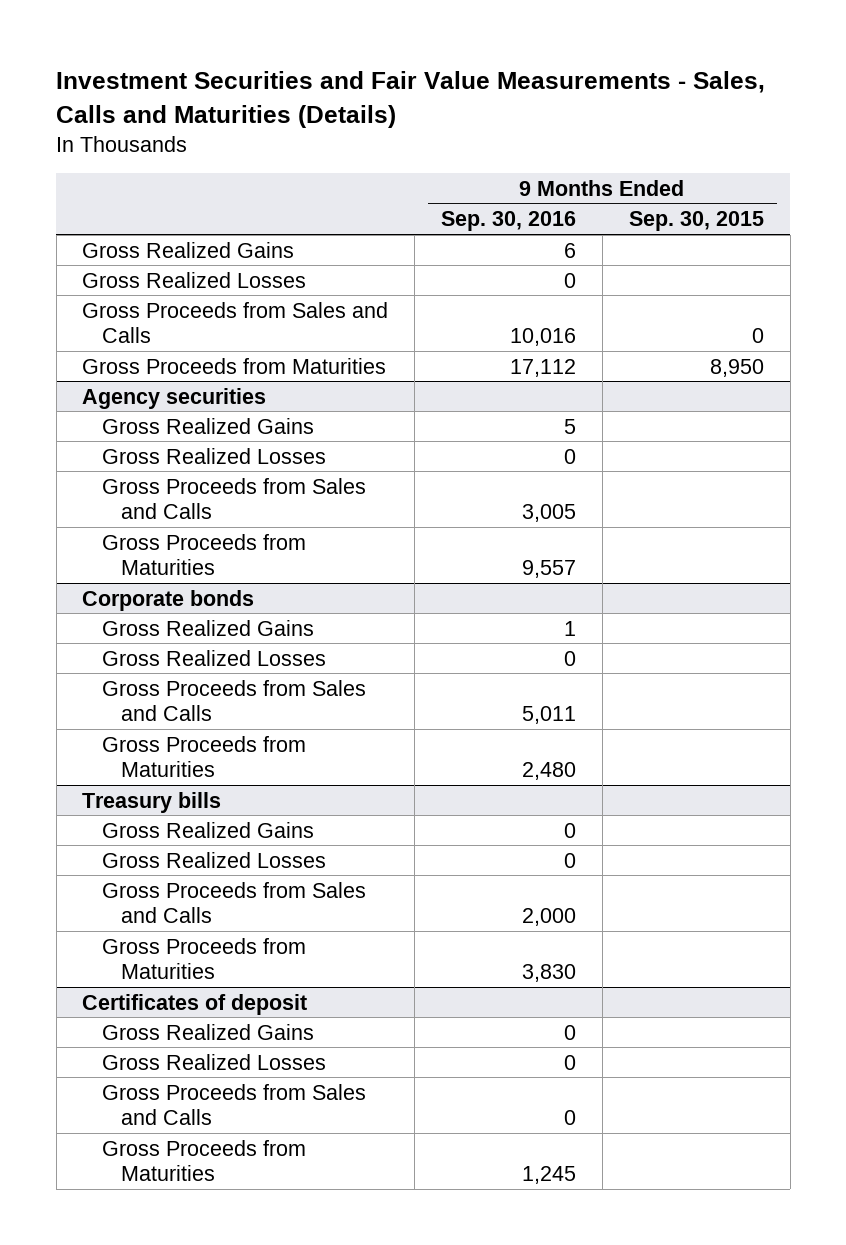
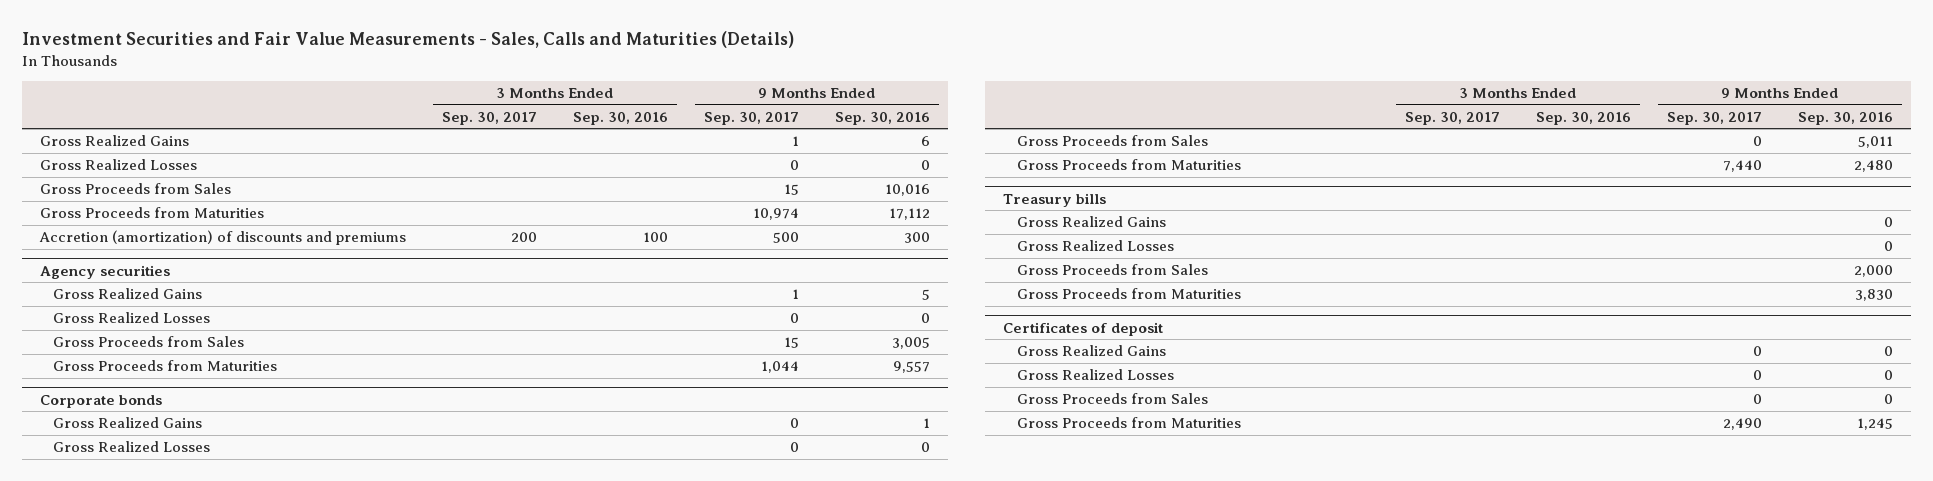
- | 9 Months Ended Sep. 30, 2016 | 9 Months Ended Sep. 30, 2015
+ | 3 Months Ended Sep. 30, 2017 | 3 Months Ended Sep. 30, 2016 | 9 Months Ended Sep. 30, 2017 | 9 Months Ended Sep. 30, 2016
- Gross Proceeds from Sales and Calls | 10,016 | 0
+ Gross Proceeds from Sales | | | 15 | 10,016
+ Accretion (amortization) of discounts and premiums | 200 | 100 | 500 | 300
@ Agency securities
- Gross Proceeds from Sales and Calls | 3,005 |
+ Gross Proceeds from Sales | | | 15 | 3,005
@ Corporate bonds
- Gross Proceeds from Sales and Calls | 5,011 |
+ Gross Proceeds from Sales | | | 0 | 5,011
@ Treasury bills
- Gross Proceeds from Sales and Calls | 2,000 |
+ Gross Proceeds from Sales | | | | 2,000
@ Certificates of deposit
- Gross Proceeds from Sales and Calls | 0 |
+ Gross Proceeds from Sales | | | 0 | 0

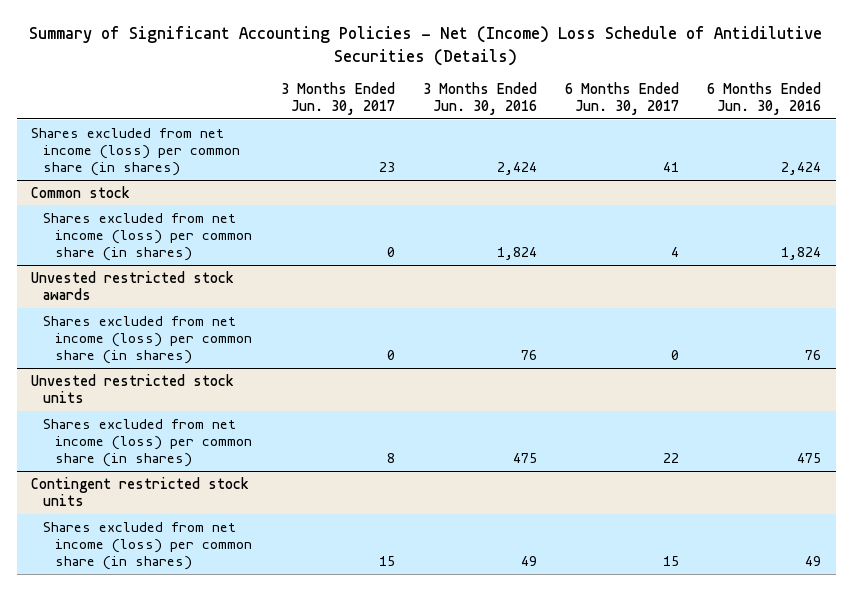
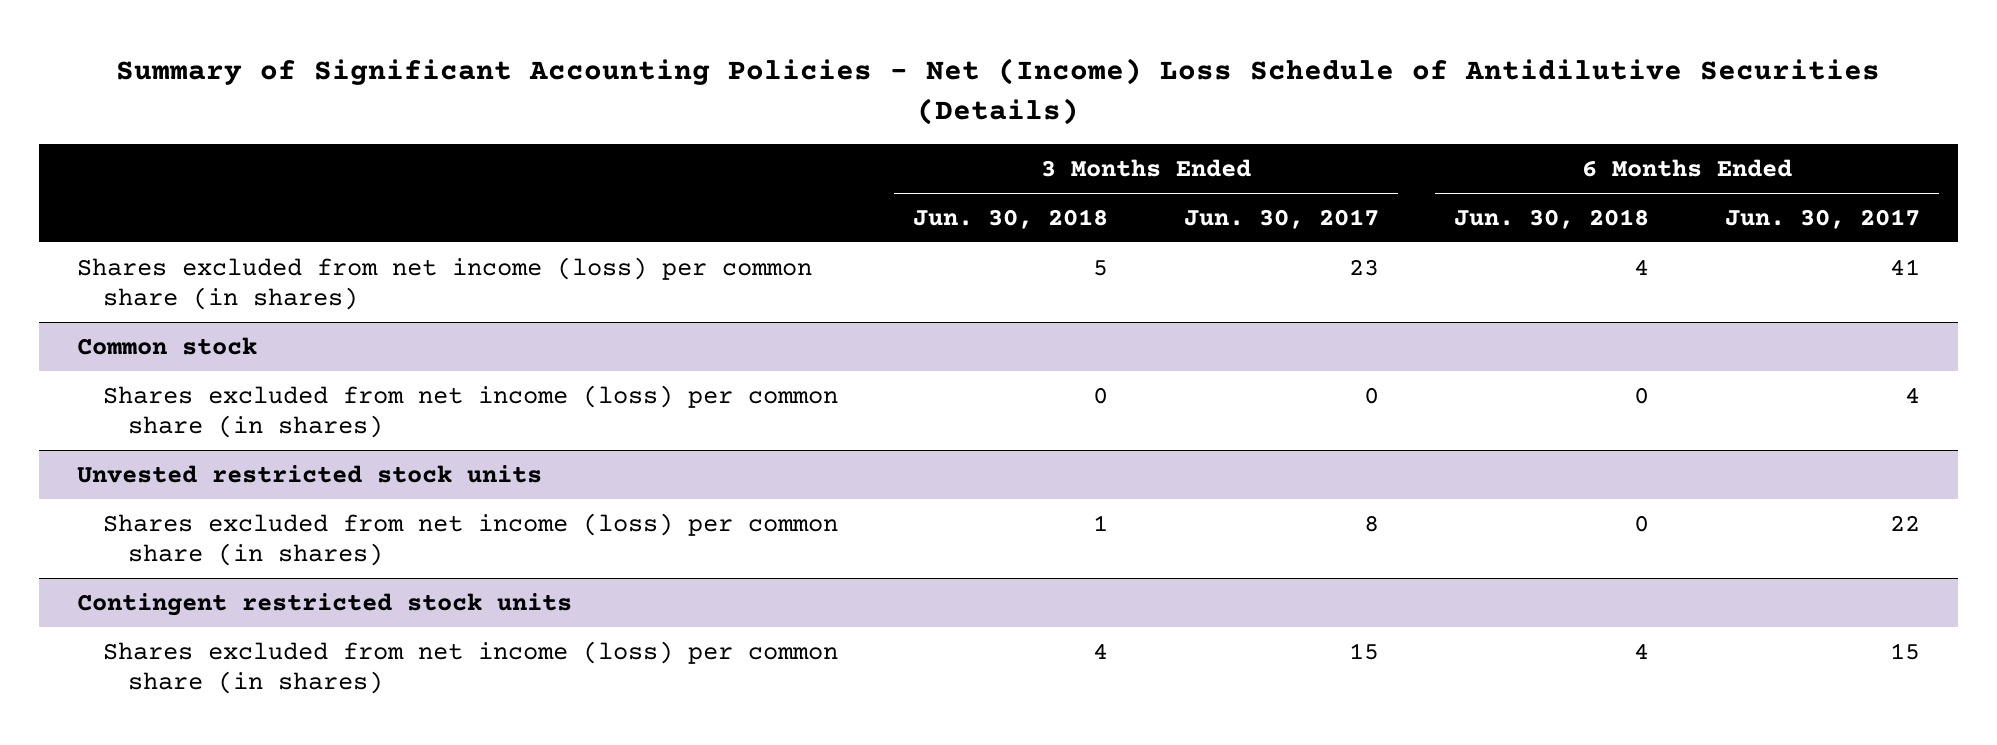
- | 3 Months Ended Jun. 30, 2017 | 3 Months Ended Jun. 30, 2016 | 6 Months Ended Jun. 30, 2017 | 6 Months Ended Jun. 30, 2016
+ | 3 Months Ended Jun. 30, 2018 | 3 Months Ended Jun. 30, 2017 | 6 Months Ended Jun. 30, 2018 | 6 Months Ended Jun. 30, 2017
- Unvested restricted stock awards
- Shares excluded from net income (loss) per common share (in shares) | 0 | 76 | 0 | 76

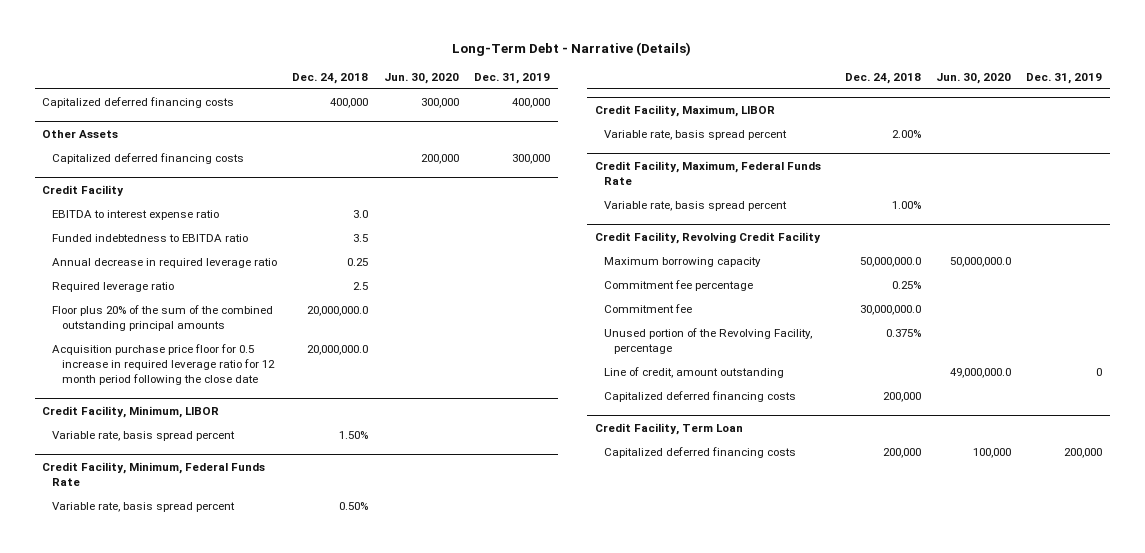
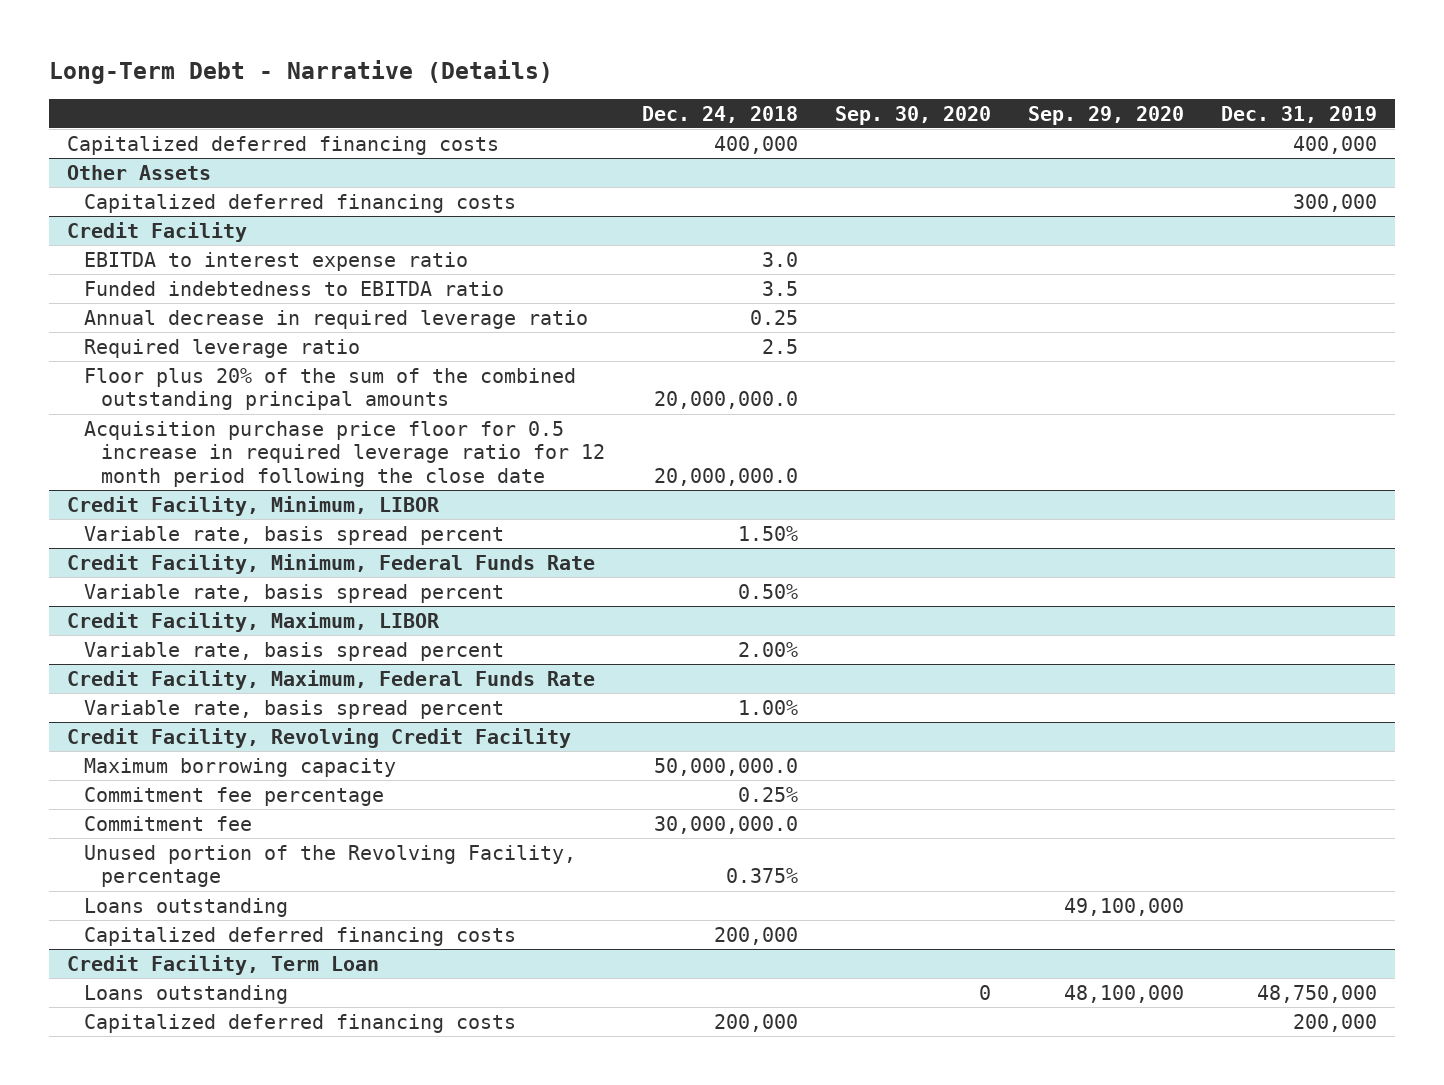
- | Dec. 24, 2018 | Jun. 30, 2020 | Dec. 31, 2019
+ | Dec. 24, 2018 | Sep. 30, 2020 | Sep. 29, 2020 | Dec. 31, 2019
@ Credit Facility, Revolving Credit Facility
- Line of credit, amount outstanding | | 49,000,000.0 | 0
+ Loans outstanding | | | 49,100,000 |
@ Credit Facility, Term Loan
+ Loans outstanding | | 0 | 48,100,000 | 48,750,000

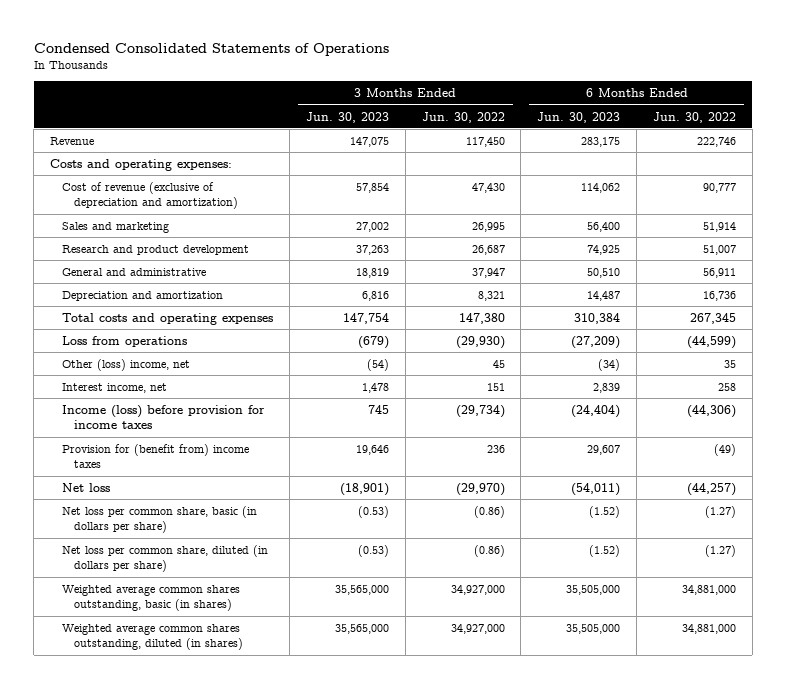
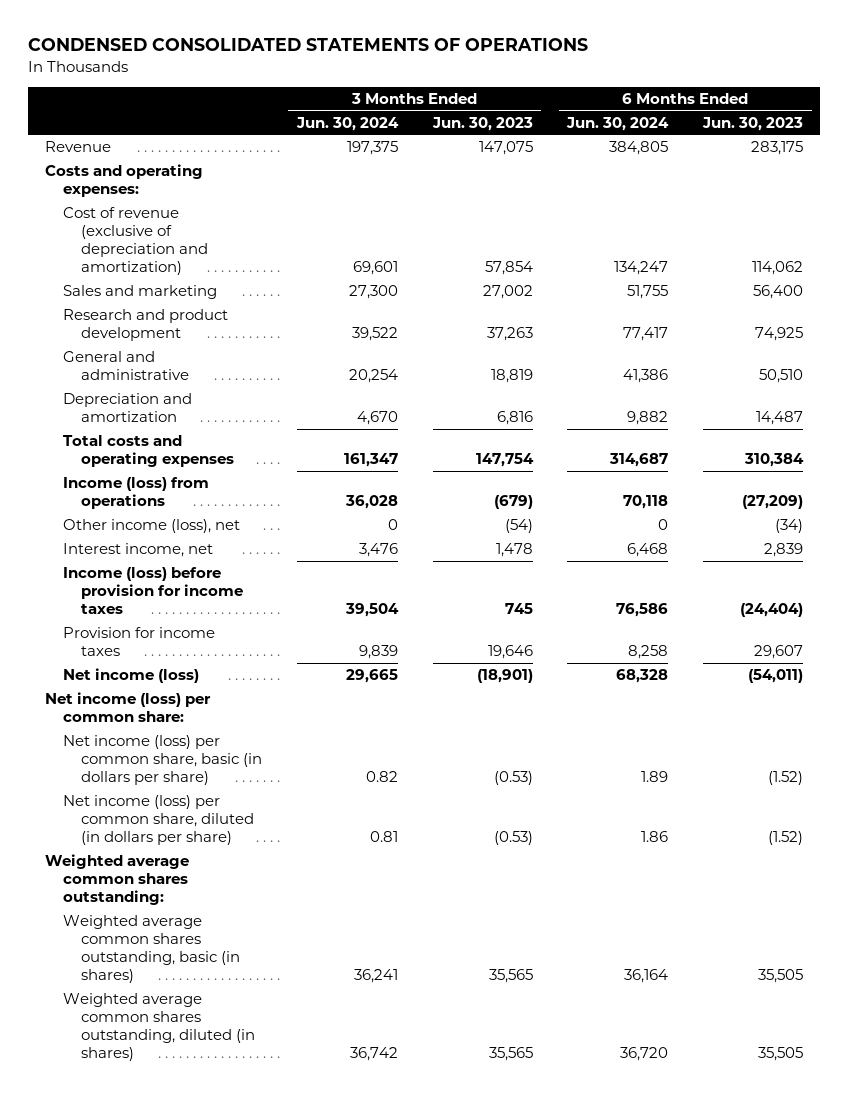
- Condensed Consolidated Statements of Operations
+ CONDENSED CONSOLIDATED STATEMENTS OF OPERATIONS
- | 3 Months Ended Jun. 30, 2023 | 3 Months Ended Jun. 30, 2022 | 6 Months Ended Jun. 30, 2023 | 6 Months Ended Jun. 30, 2022
+ | 3 Months Ended Jun. 30, 2024 | 3 Months Ended Jun. 30, 2023 | 6 Months Ended Jun. 30, 2024 | 6 Months Ended Jun. 30, 2023
- Loss from operations | (679) | (29,930) | (27,209) | (44,599)
- Other (loss) income, net | (54) | 45 | (34) | 35
+ Income (loss) from operations | 36,028 | (679) | 70,118 | (27,209)
+ Other income (loss), net | 0 | (54) | 0 | (34)
- Provision for (benefit from) income taxes | 19,646 | 236 | 29,607 | (49)
- Net loss | (18,901) | (29,970) | (54,011) | (44,257)
- Net loss per common share, basic (in dollars per share) | (0.53) | (0.86) | (1.52) | (1.27)
- Net loss per common share, diluted (in dollars per share) | (0.53) | (0.86) | (1.52) | (1.27)
- Weighted average common shares outstanding, basic (in shares) | 35,565,000 | 34,927,000 | 35,505,000 | 34,881,000
- Weighted average common shares outstanding, diluted (in shares) | 35,565,000 | 34,927,000 | 35,505,000 | 34,881,000
+ Provision for income taxes | 9,839 | 19,646 | 8,258 | 29,607
+ Net income (loss) | 29,665 | (18,901) | 68,328 | (54,011)
+ Net income (loss) per common share:
+ Net income (loss) per common share, basic (in dollars per share) | 0.82 | (0.53) | 1.89 | (1.52)
+ Net income (loss) per common share, diluted (in dollars per share) | 0.81 | (0.53) | 1.86 | (1.52)
+ Weighted average common shares outstanding:
+ Weighted average common shares outstanding, basic (in shares) | 36,241 | 35,565 | 36,164 | 35,505
+ Weighted average common shares outstanding, diluted (in shares) | 36,742 | 35,565 | 36,720 | 35,505

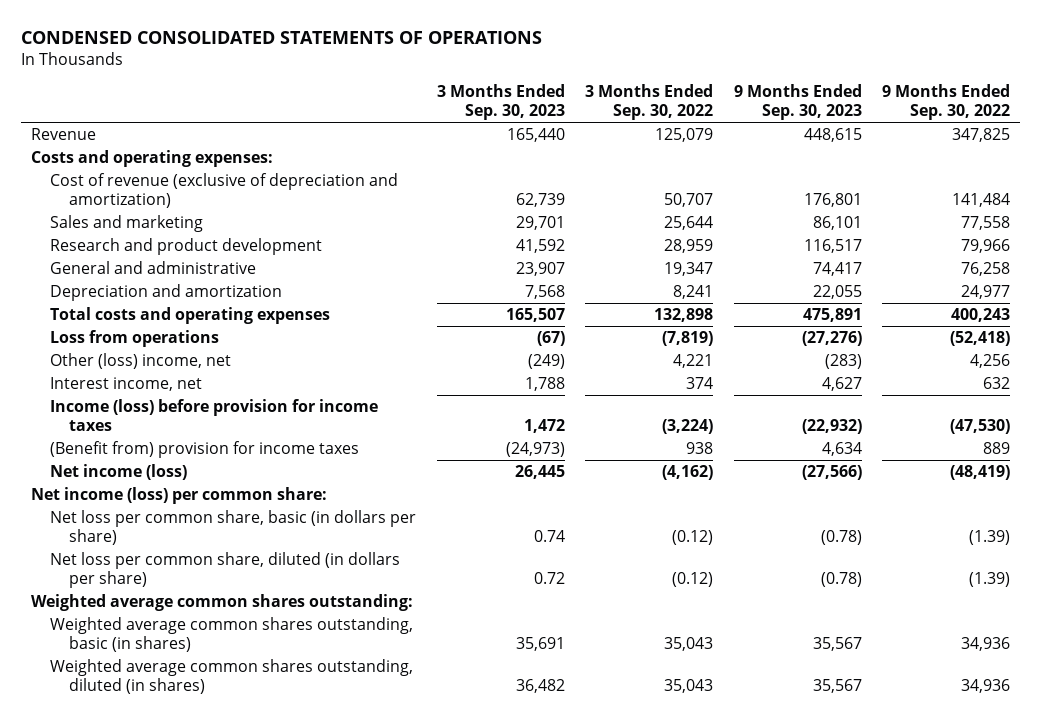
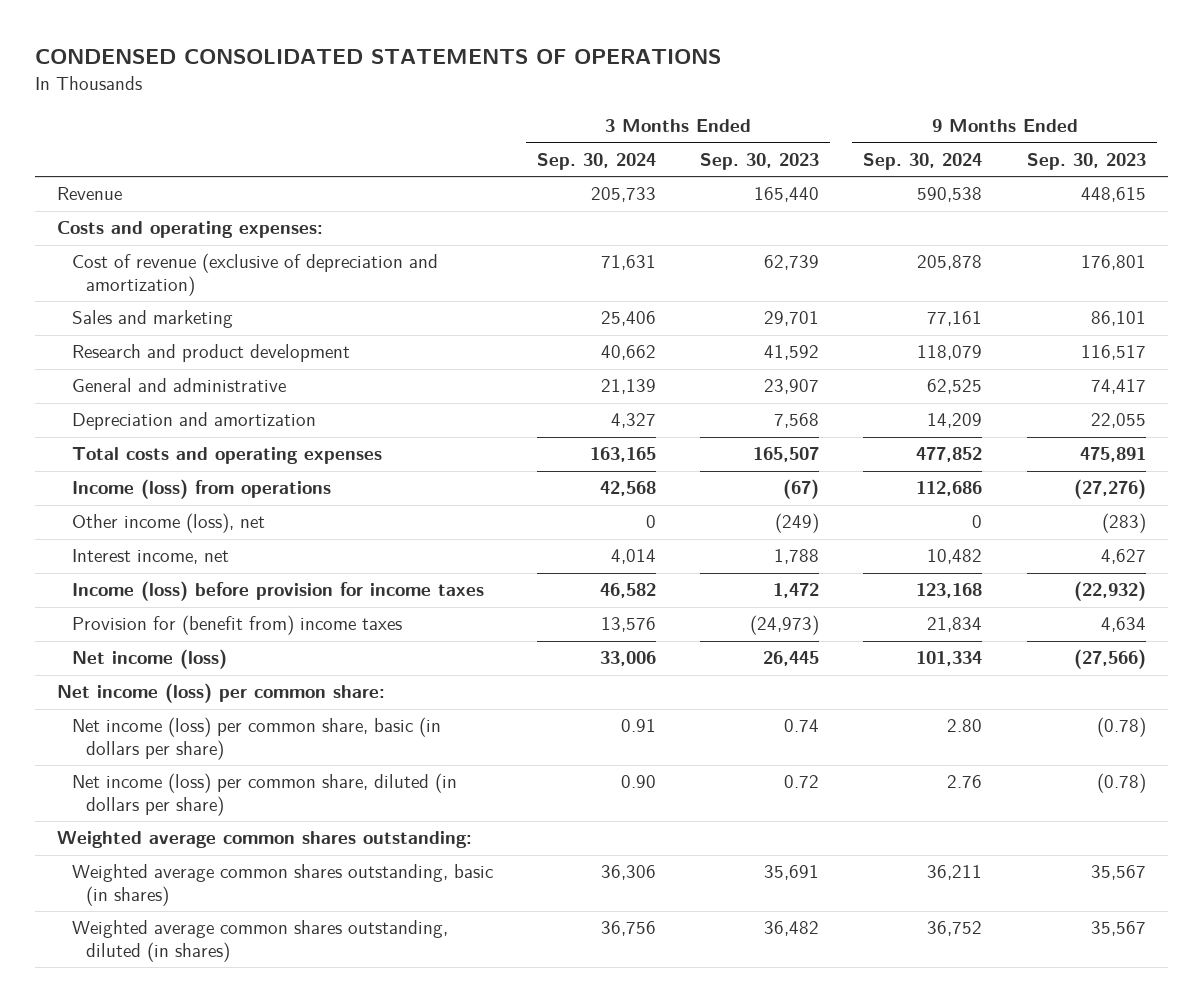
- | 3 Months Ended Sep. 30, 2023 | 3 Months Ended Sep. 30, 2022 | 9 Months Ended Sep. 30, 2023 | 9 Months Ended Sep. 30, 2022
+ | 3 Months Ended Sep. 30, 2024 | 3 Months Ended Sep. 30, 2023 | 9 Months Ended Sep. 30, 2024 | 9 Months Ended Sep. 30, 2023
- Loss from operations | (67) | (7,819) | (27,276) | (52,418)
- Other (loss) income, net | (249) | 4,221 | (283) | 4,256
+ Income (loss) from operations | 42,568 | (67) | 112,686 | (27,276)
+ Other income (loss), net | 0 | (249) | 0 | (283)
- (Benefit from) provision for income taxes | (24,973) | 938 | 4,634 | 889
+ Provision for (benefit from) income taxes | 13,576 | (24,973) | 21,834 | 4,634
- Net loss per common share, basic (in dollars per share) | 0.74 | (0.12) | (0.78) | (1.39)
- Net loss per common share, diluted (in dollars per share) | 0.72 | (0.12) | (0.78) | (1.39)
+ Net income (loss) per common share, basic (in dollars per share) | 0.91 | 0.74 | 2.80 | (0.78)
+ Net income (loss) per common share, diluted (in dollars per share) | 0.90 | 0.72 | 2.76 | (0.78)

